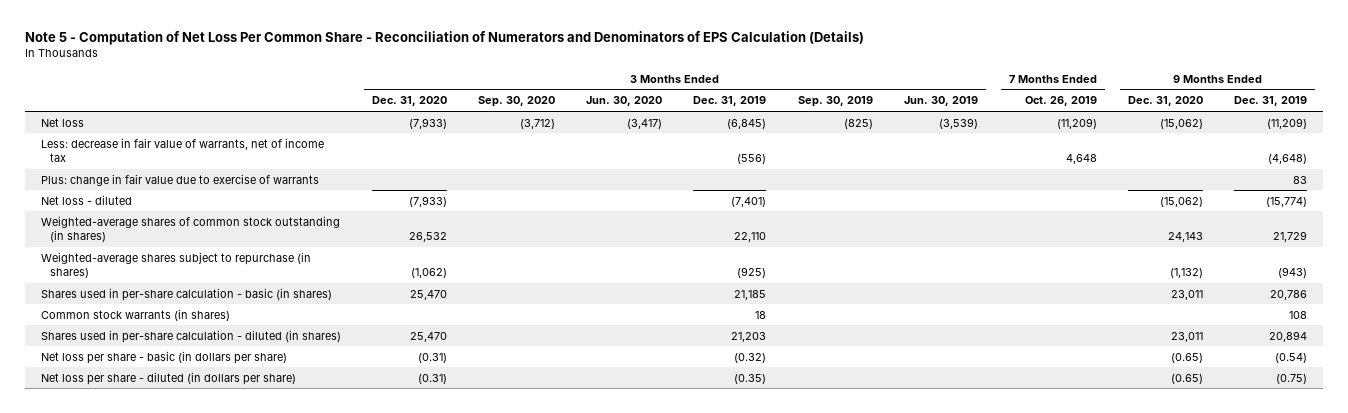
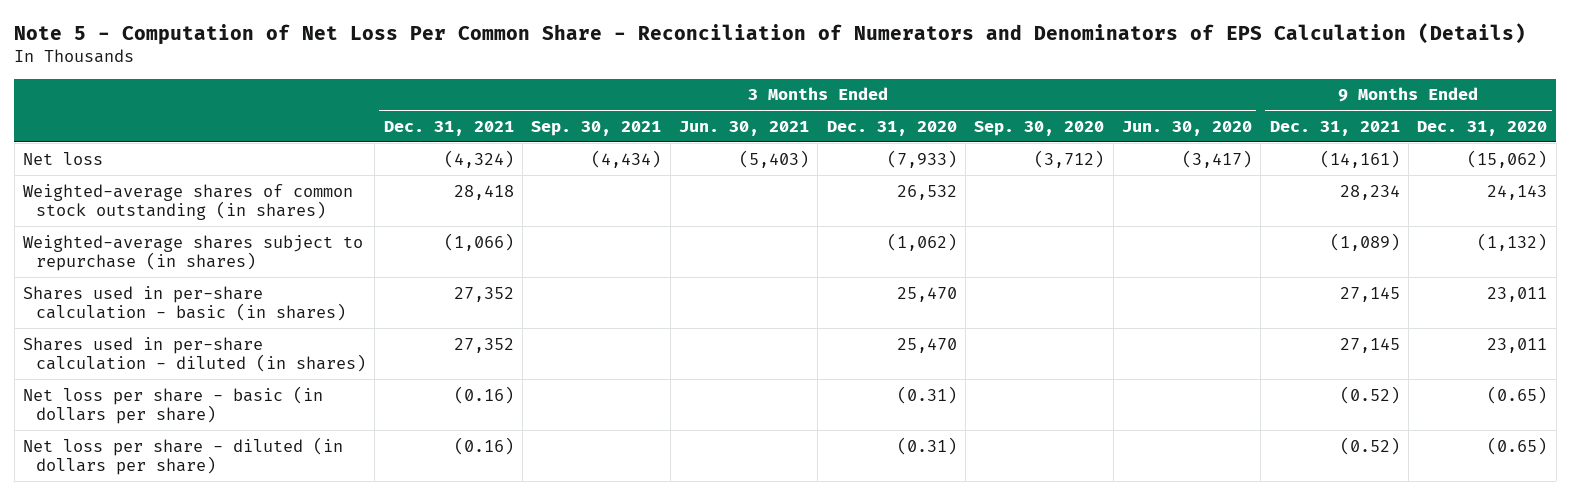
- | 3 Months Ended Dec. 31, 2020 | 3 Months Ended Sep. 30, 2020 | 3 Months Ended Jun. 30, 2020 | 3 Months Ended Dec. 31, 2019 | 3 Months Ended Sep. 30, 2019 | 3 Months Ended Jun. 30, 2019 | 7 Months Ended Oct. 26, 2019 | 9 Months Ended Dec. 31, 2020 | 9 Months Ended Dec. 31, 2019
+ | 3 Months Ended Dec. 31, 2021 | 3 Months Ended Sep. 30, 2021 | 3 Months Ended Jun. 30, 2021 | 3 Months Ended Dec. 31, 2020 | 3 Months Ended Sep. 30, 2020 | 3 Months Ended Jun. 30, 2020 | 9 Months Ended Dec. 31, 2021 | 9 Months Ended Dec. 31, 2020
- Less: decrease in fair value of warrants, net of income tax | | | | (556) | | | 4,648 | | (4,648)
- Plus: change in fair value due to exercise of warrants | | | | | | | | | 83
- Net loss - diluted | (7,933) | | | (7,401) | | | | (15,062) | (15,774)
- Common stock warrants (in shares) | | | | 18 | | | | | 108

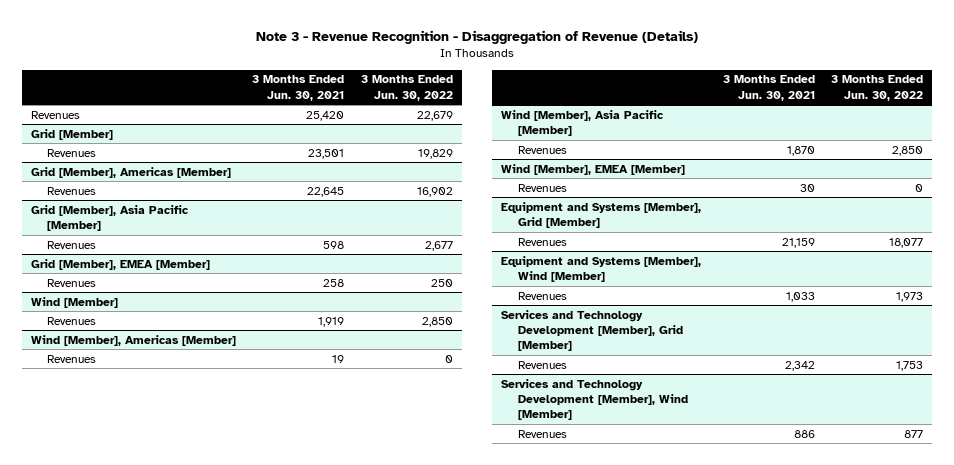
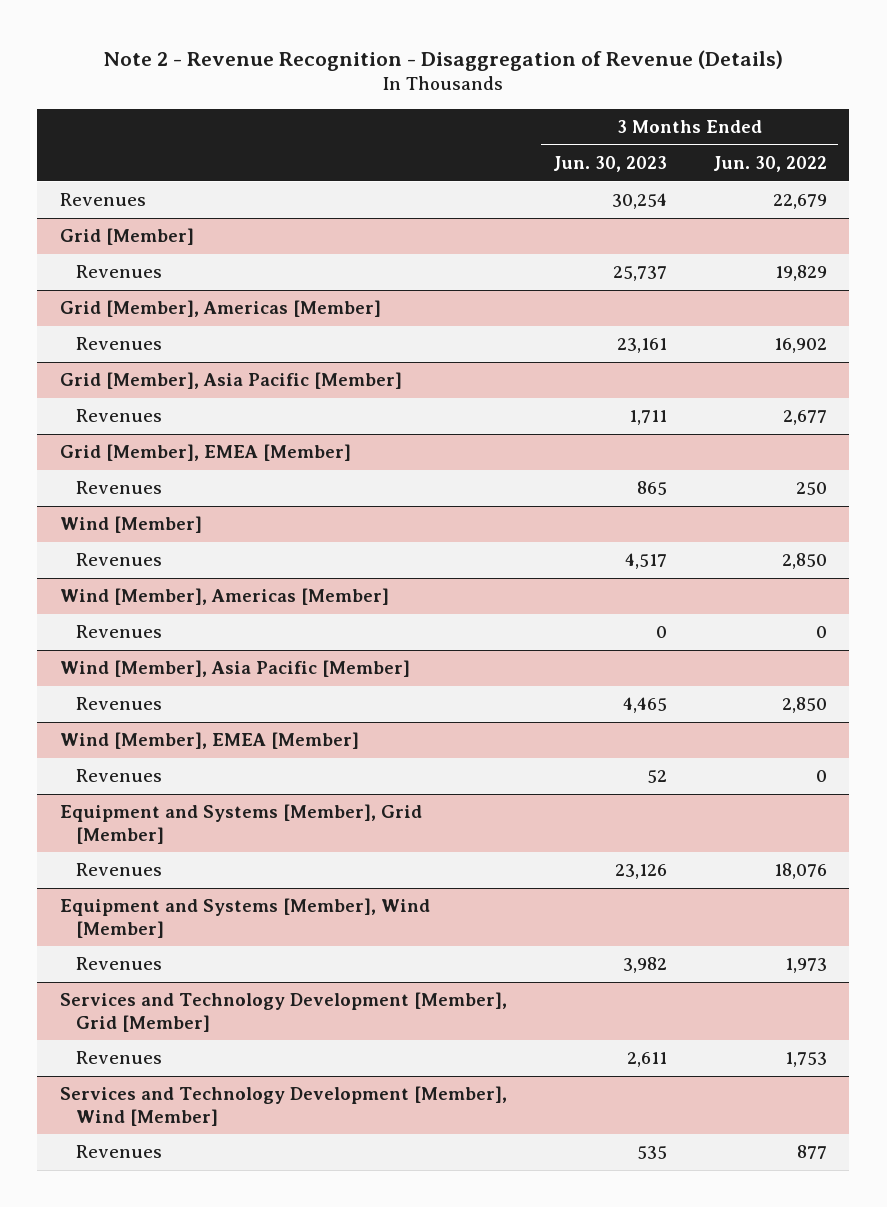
- Note 3 - Revenue Recognition - Disaggregation of Revenue (Details)
+ Note 2 - Revenue Recognition - Disaggregation of Revenue (Details)
- | 3 Months Ended Jun. 30, 2021 | 3 Months Ended Jun. 30, 2022
+ | 3 Months Ended Jun. 30, 2023 | 3 Months Ended Jun. 30, 2022
@ Equipment and Systems [Member], Grid [Member]
- Revenues | 21,159 | 18,077
+ Revenues | 23,126 | 18,076

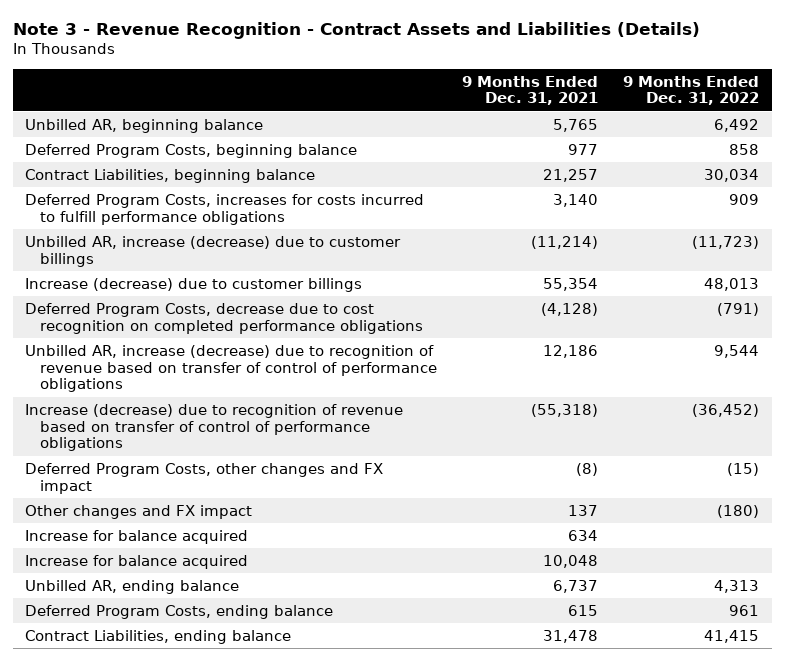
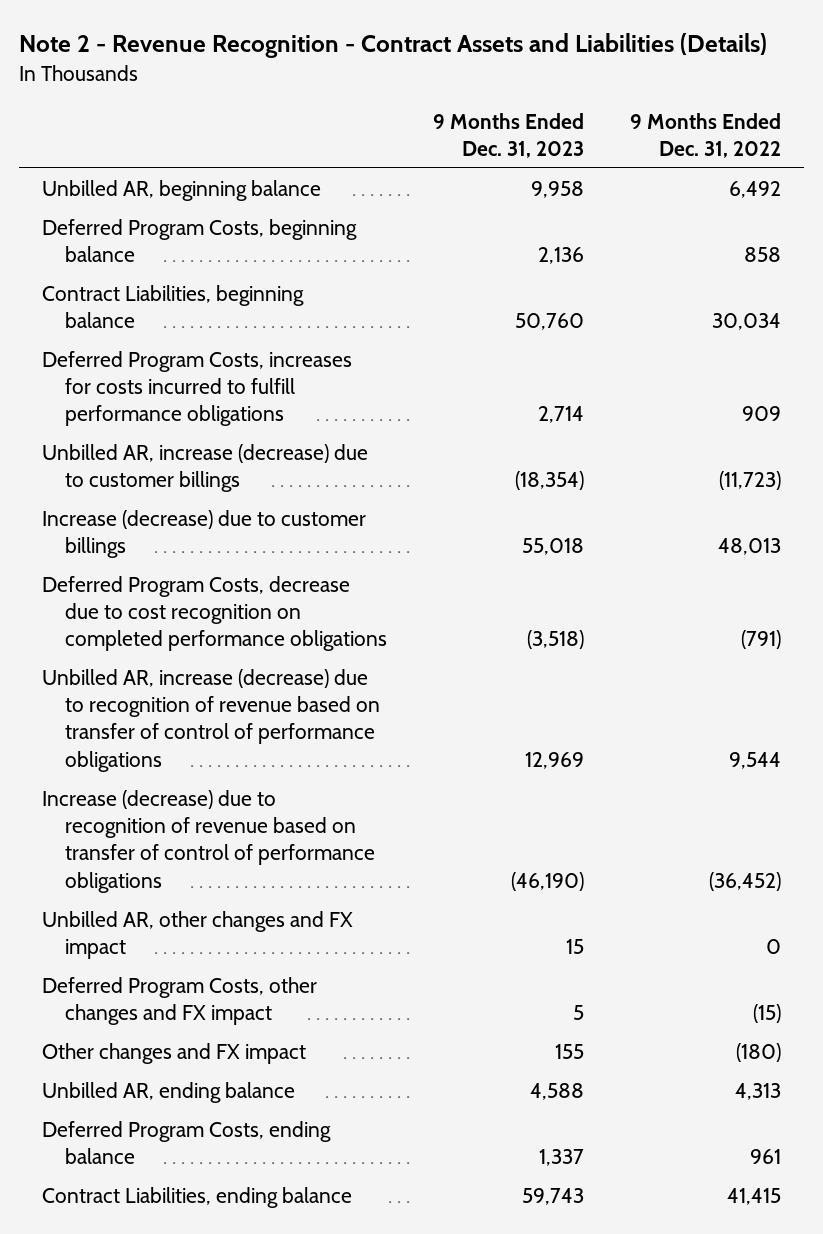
- Note 3 - Revenue Recognition - Contract Assets and Liabilities (Details)
+ Note 2 - Revenue Recognition - Contract Assets and Liabilities (Details)
- | 9 Months Ended Dec. 31, 2021 | 9 Months Ended Dec. 31, 2022
+ | 9 Months Ended Dec. 31, 2023 | 9 Months Ended Dec. 31, 2022
+ Unbilled AR, other changes and FX impact | 15 | 0
- Increase for balance acquired | 634 |
- Increase for balance acquired | 10,048 |

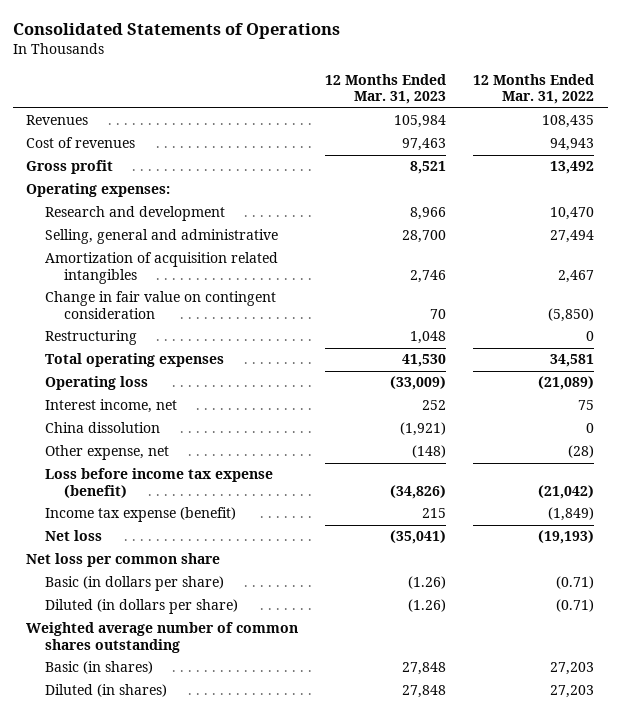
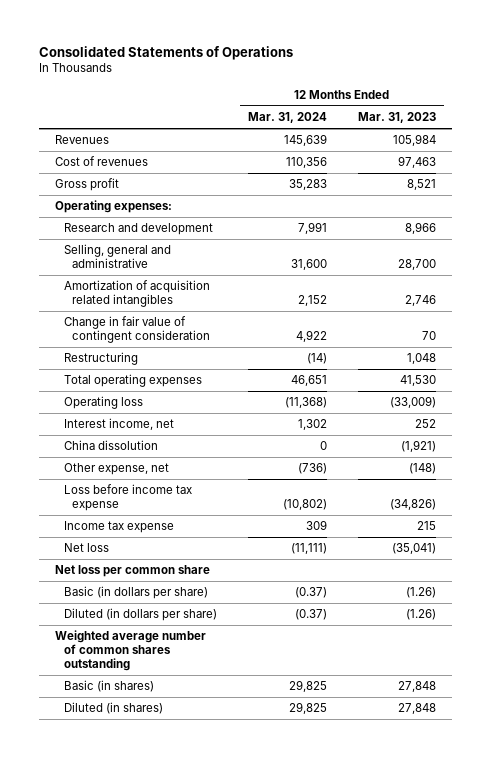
- | 12 Months Ended Mar. 31, 2023 | 12 Months Ended Mar. 31, 2022
+ | 12 Months Ended Mar. 31, 2024 | 12 Months Ended Mar. 31, 2023
- Change in fair value on contingent consideration | 70 | (5,850)
+ Change in fair value of contingent consideration | 4,922 | 70
- Loss before income tax expense (benefit) | (34,826) | (21,042)
- Income tax expense (benefit) | 215 | (1,849)
+ Loss before income tax expense | (10,802) | (34,826)
+ Income tax expense | 309 | 215

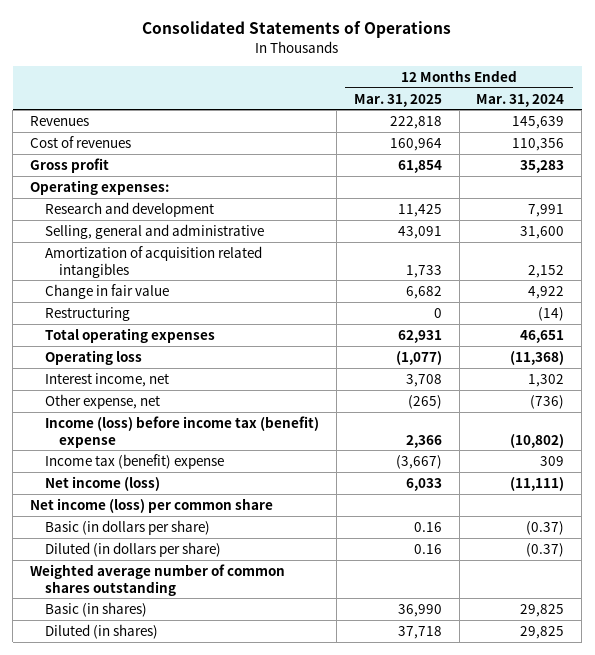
- | 12 Months Ended Mar. 31, 2024 | 12 Months Ended Mar. 31, 2023
+ | 12 Months Ended Mar. 31, 2025 | 12 Months Ended Mar. 31, 2024
- Change in fair value of contingent consideration | 4,922 | 70
+ Change in fair value | 6,682 | 4,922
- China dissolution | 0 | (1,921)
- Loss before income tax expense | (10,802) | (34,826)
- Income tax expense | 309 | 215
- Net loss | (11,111) | (35,041)
- Net loss per common share
+ Income (loss) before income tax (benefit) expense | 2,366 | (10,802)
+ Income tax (benefit) expense | (3,667) | 309
+ Net income (loss) | 6,033 | (11,111)
+ Net income (loss) per common share

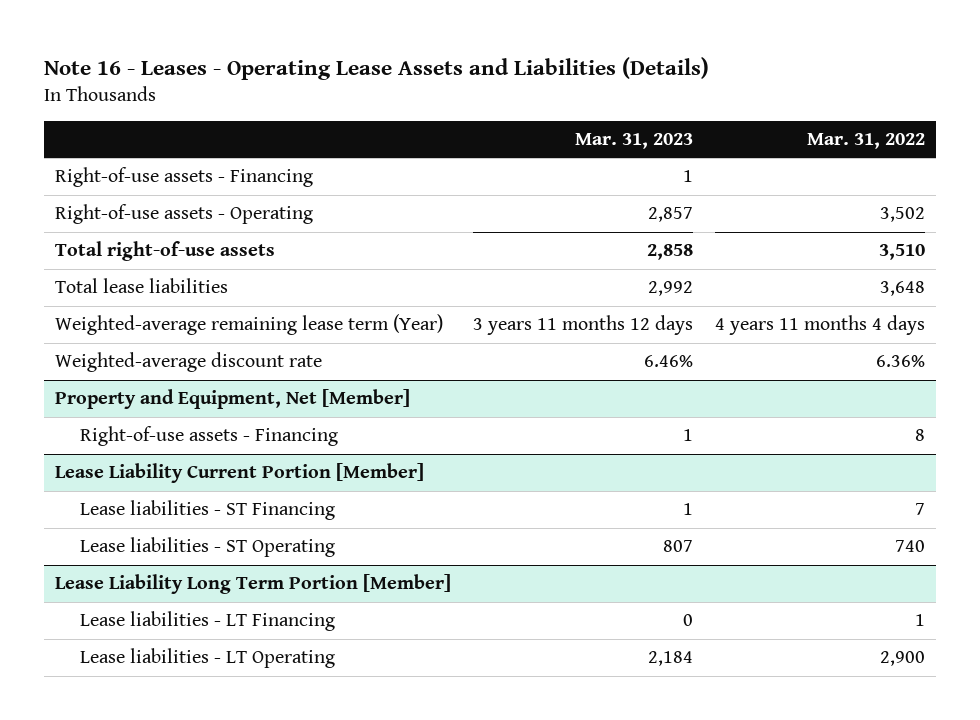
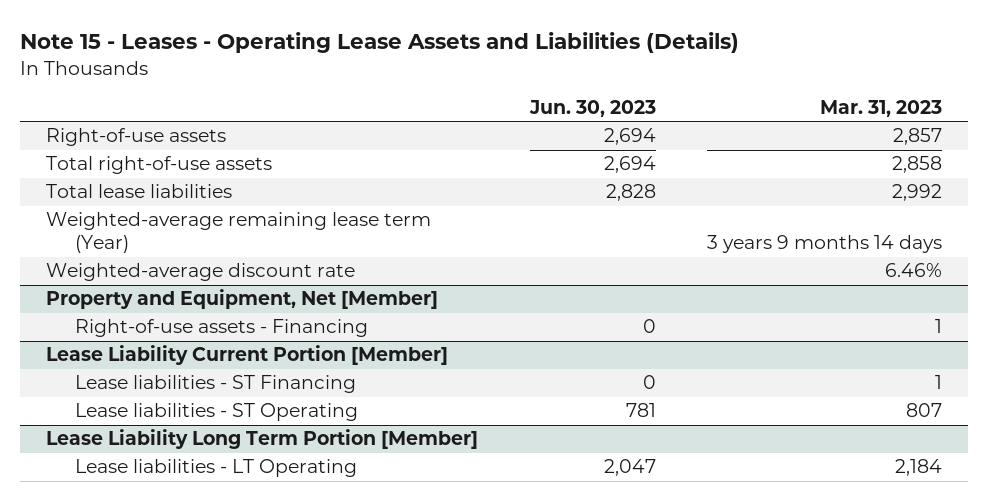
- Note 16 - Leases - Operating Lease Assets and Liabilities (Details)
+ Note 15 - Leases - Operating Lease Assets and Liabilities (Details)
- | Mar. 31, 2023 | Mar. 31, 2022
+ | Jun. 30, 2023 | Mar. 31, 2023
- Right-of-use assets - Financing | 1 |
- Right-of-use assets - Operating | 2,857 | 3,502
+ Right-of-use assets | 2,694 | 2,857
- Weighted-average remaining lease term (Year) | 3 years 11 months 12 days | 4 years 11 months 4 days
+ Weighted-average remaining lease term (Year) | | 3 years 9 months 14 days
@ Lease Liability Long Term Portion [Member]
- Lease liabilities - LT Financing | 0 | 1

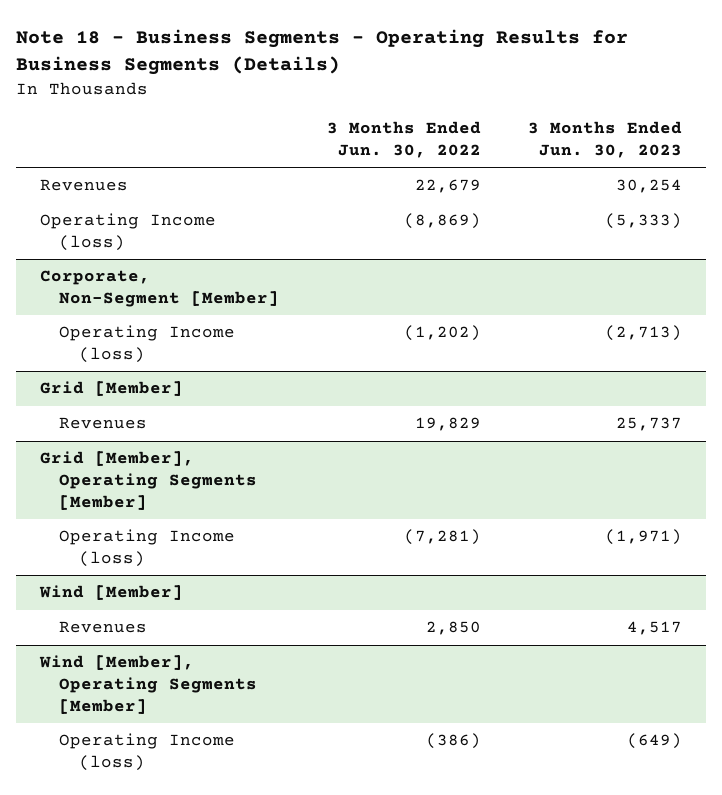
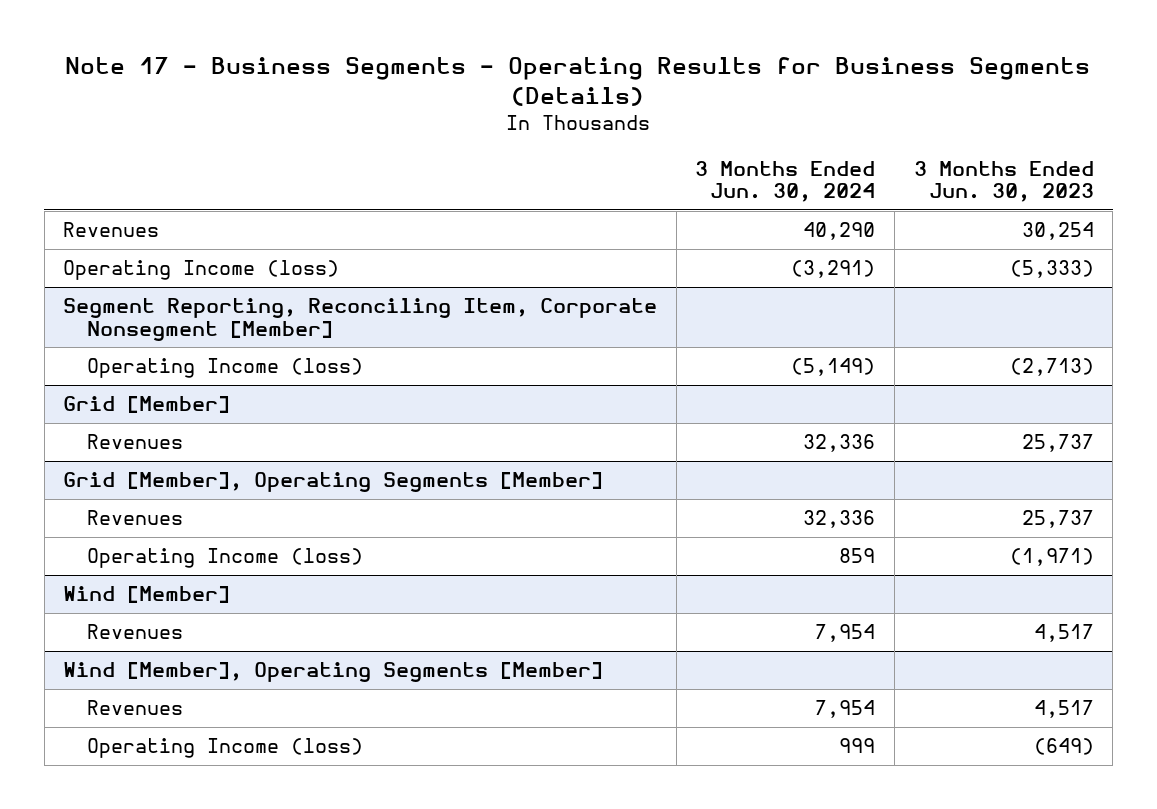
- Note 18 - Business Segments - Operating Results for Business Segments (Details)
+ Note 17 - Business Segments - Operating Results for Business Segments (Details)
- | 3 Months Ended Jun. 30, 2022 | 3 Months Ended Jun. 30, 2023
+ | 3 Months Ended Jun. 30, 2024 | 3 Months Ended Jun. 30, 2023
- Corporate, Non-Segment [Member]
+ Segment Reporting, Reconciling Item, Corporate Nonsegment [Member]
@ Grid [Member], Operating Segments [Member]
+ Revenues | 32,336 | 25,737
@ Wind [Member], Operating Segments [Member]
+ Revenues | 7,954 | 4,517

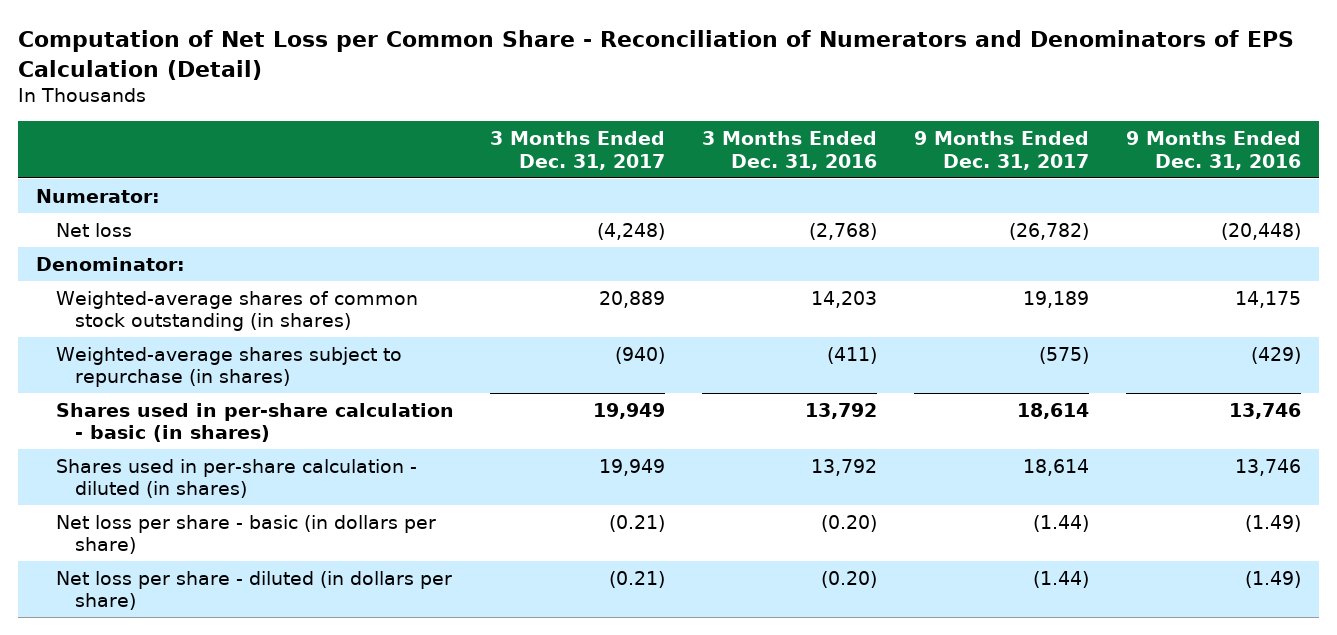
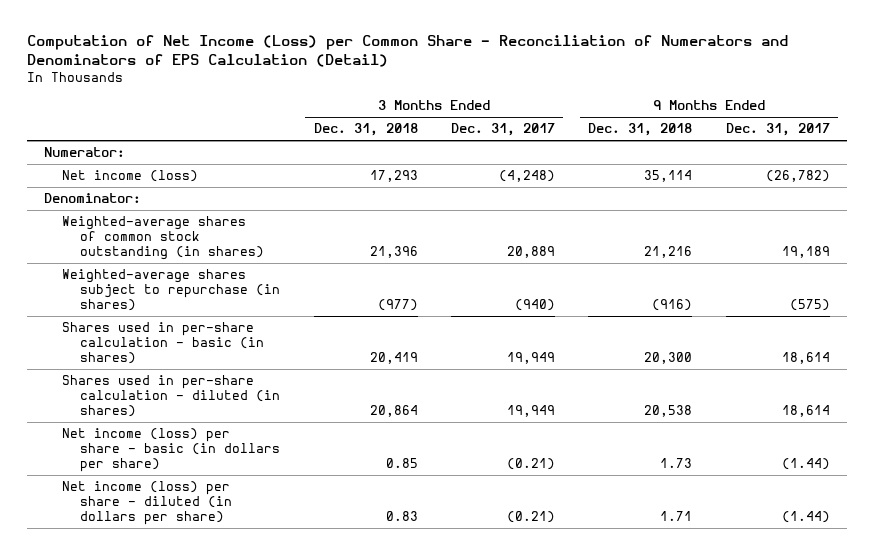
- Computation of Net Loss per Common Share - Reconciliation of Numerators and Denominators of EPS Calculation (Detail)
+ Computation of Net Income (Loss) per Common Share - Reconciliation of Numerators and Denominators of EPS Calculation (Detail)
- | 3 Months Ended Dec. 31, 2017 | 3 Months Ended Dec. 31, 2016 | 9 Months Ended Dec. 31, 2017 | 9 Months Ended Dec. 31, 2016
+ | 3 Months Ended Dec. 31, 2018 | 3 Months Ended Dec. 31, 2017 | 9 Months Ended Dec. 31, 2018 | 9 Months Ended Dec. 31, 2017
- Net loss | (4,248) | (2,768) | (26,782) | (20,448)
+ Net income (loss) | 17,293 | (4,248) | 35,114 | (26,782)
- Net loss per share - basic (in dollars per share) | (0.21) | (0.20) | (1.44) | (1.49)
- Net loss per share - diluted (in dollars per share) | (0.21) | (0.20) | (1.44) | (1.49)
+ Net income (loss) per share - basic (in dollars per share) | 0.85 | (0.21) | 1.73 | (1.44)
+ Net income (loss) per share - diluted (in dollars per share) | 0.83 | (0.21) | 1.71 | (1.44)

